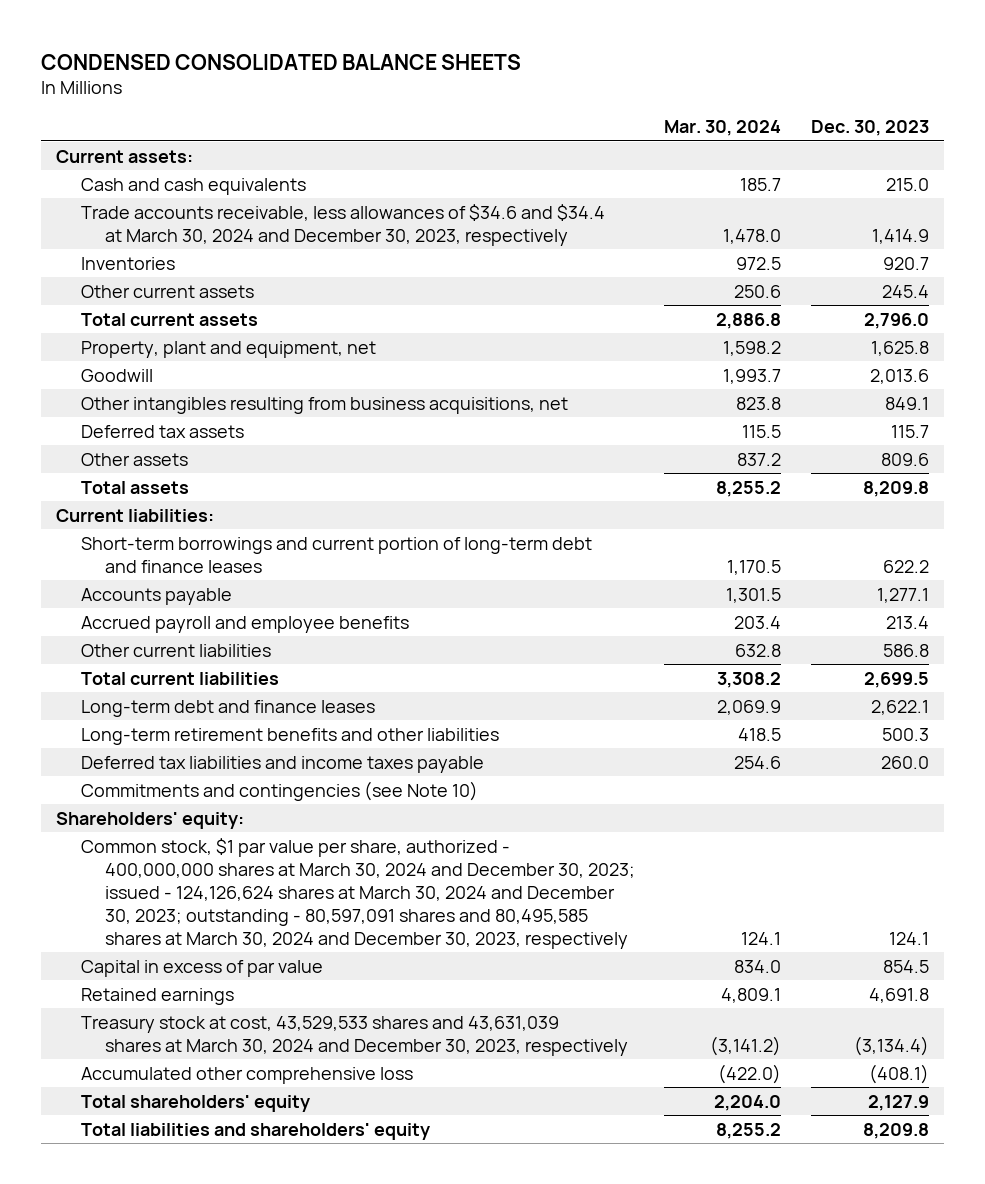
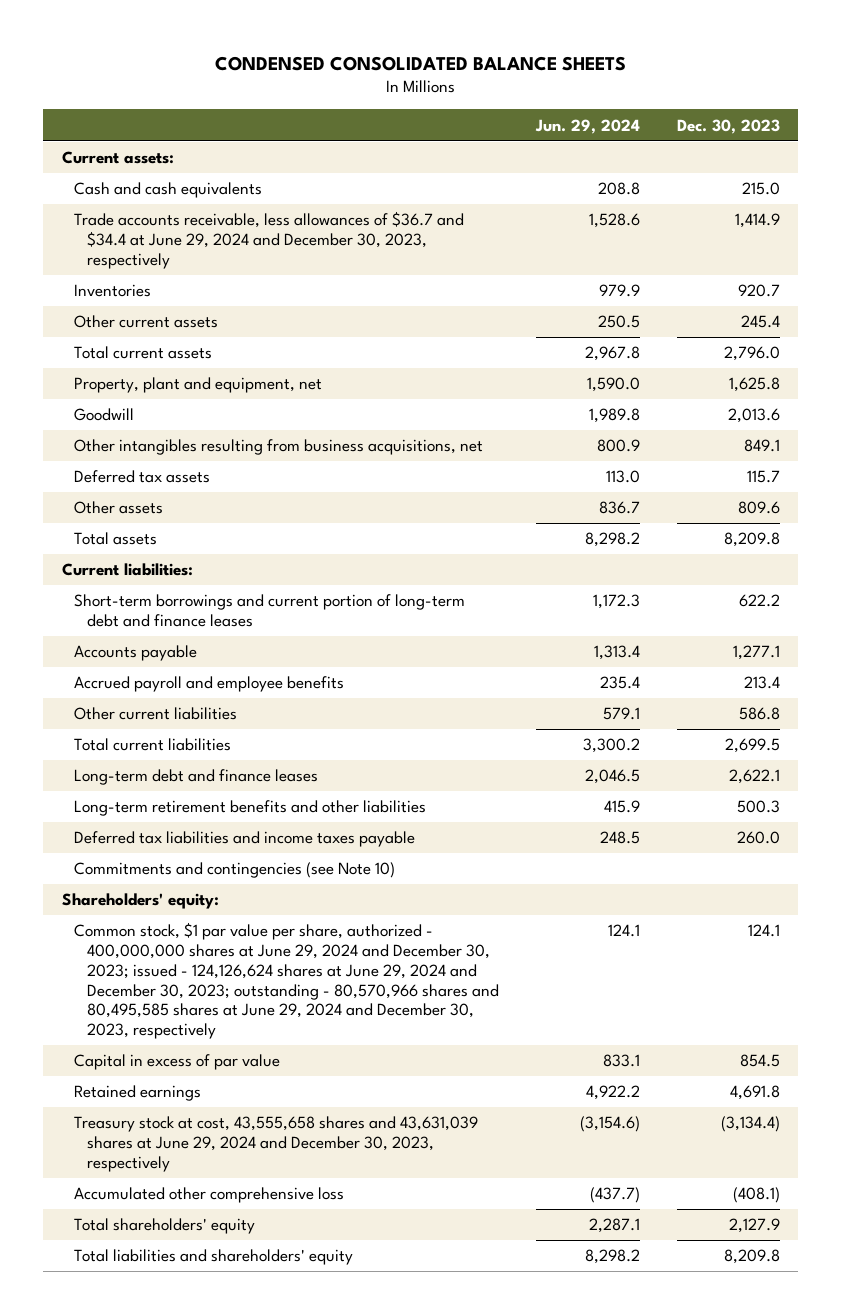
- | Mar. 30, 2024 | Dec. 30, 2023
+ | Jun. 29, 2024 | Dec. 30, 2023
- Trade accounts receivable, less allowances of $34.6 and $34.4 at March 30, 2024 and December 30, 2023, respectively | 1,478.0 | 1,414.9
+ Trade accounts receivable, less allowances of $36.7 and $34.4 at June 29, 2024 and December 30, 2023, respectively | 1,528.6 | 1,414.9
- Common stock, $1 par value per share, authorized - 400,000,000 shares at March 30, 2024 and December 30, 2023; issued - 124,126,624 shares at March 30, 2024 and December 30, 2023; outstanding - 80,597,091 shares and 80,495,585 shares at March 30, 2024 and December 30, 2023, respectively | 124.1 | 124.1
+ Common stock, $1 par value per share, authorized - 400,000,000 shares at June 29, 2024 and December 30, 2023; issued - 124,126,624 shares at June 29, 2024 and December 30, 2023; outstanding - 80,570,966 shares and 80,495,585 shares at June 29, 2024 and December 30, 2023, respectively | 124.1 | 124.1
- Treasury stock at cost, 43,529,533 shares and 43,631,039 shares at March 30, 2024 and December 30, 2023, respectively | (3,141.2) | (3,134.4)
+ Treasury stock at cost, 43,555,658 shares and 43,631,039 shares at June 29, 2024 and December 30, 2023, respectively | (3,154.6) | (3,134.4)

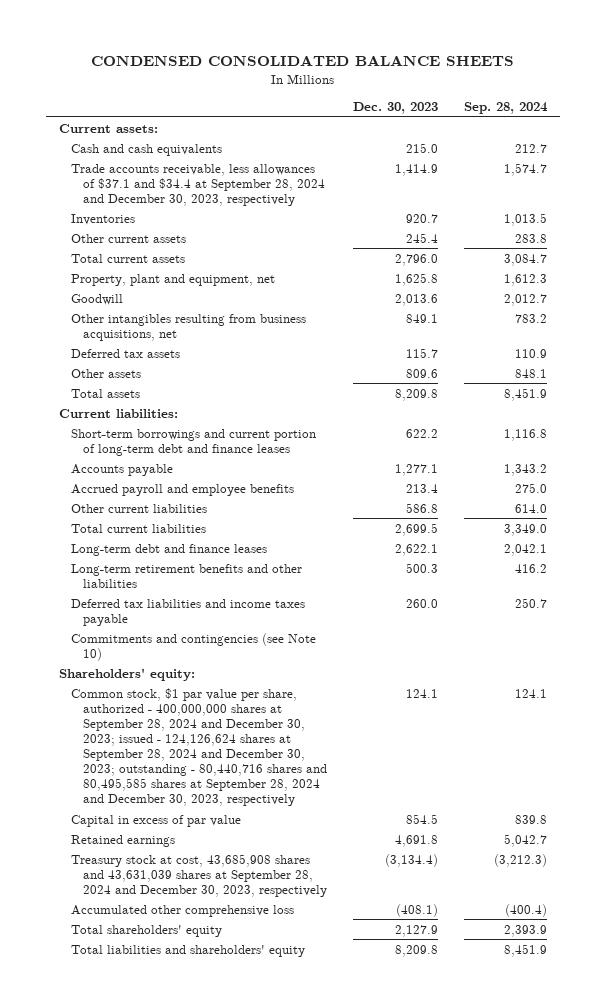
- | Jun. 29, 2024 | Dec. 30, 2023
+ | Dec. 30, 2023 | Sep. 28, 2024
- Trade accounts receivable, less allowances of $36.7 and $34.4 at June 29, 2024 and December 30, 2023, respectively | 1,528.6 | 1,414.9
+ Trade accounts receivable, less allowances of $37.1 and $34.4 at September 28, 2024 and December 30, 2023, respectively | 1,414.9 | 1,574.7
- Common stock, $1 par value per share, authorized - 400,000,000 shares at June 29, 2024 and December 30, 2023; issued - 124,126,624 shares at June 29, 2024 and December 30, 2023; outstanding - 80,570,966 shares and 80,495,585 shares at June 29, 2024 and December 30, 2023, respectively | 124.1 | 124.1
+ Common stock, $1 par value per share, authorized - 400,000,000 shares at September 28, 2024 and December 30, 2023; issued - 124,126,624 shares at September 28, 2024 and December 30, 2023; outstanding - 80,440,716 shares and 80,495,585 shares at September 28, 2024 and December 30, 2023, respectively | 124.1 | 124.1
- Treasury stock at cost, 43,555,658 shares and 43,631,039 shares at June 29, 2024 and December 30, 2023, respectively | (3,154.6) | (3,134.4)
+ Treasury stock at cost, 43,685,908 shares and 43,631,039 shares at September 28, 2024 and December 30, 2023, respectively | (3,134.4) | (3,212.3)

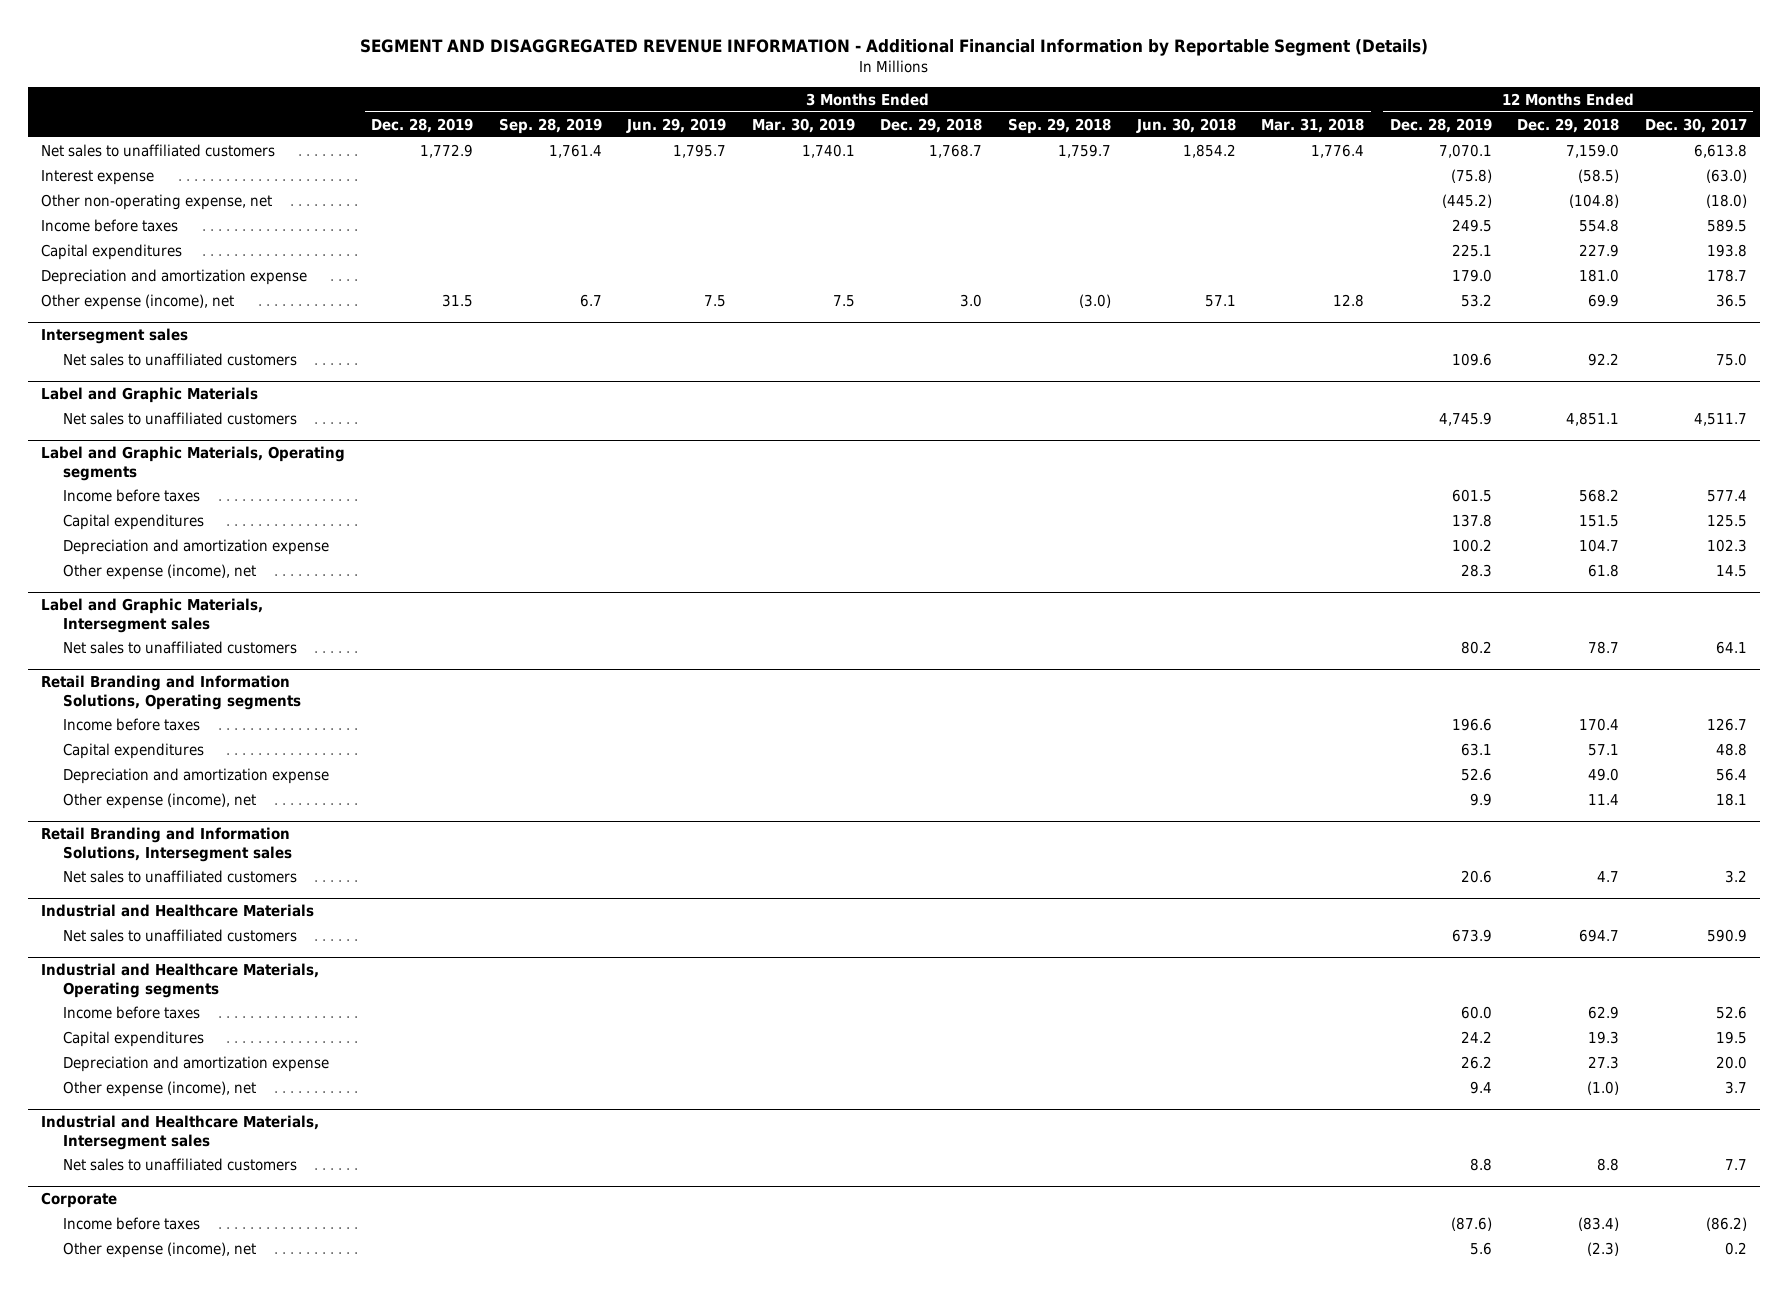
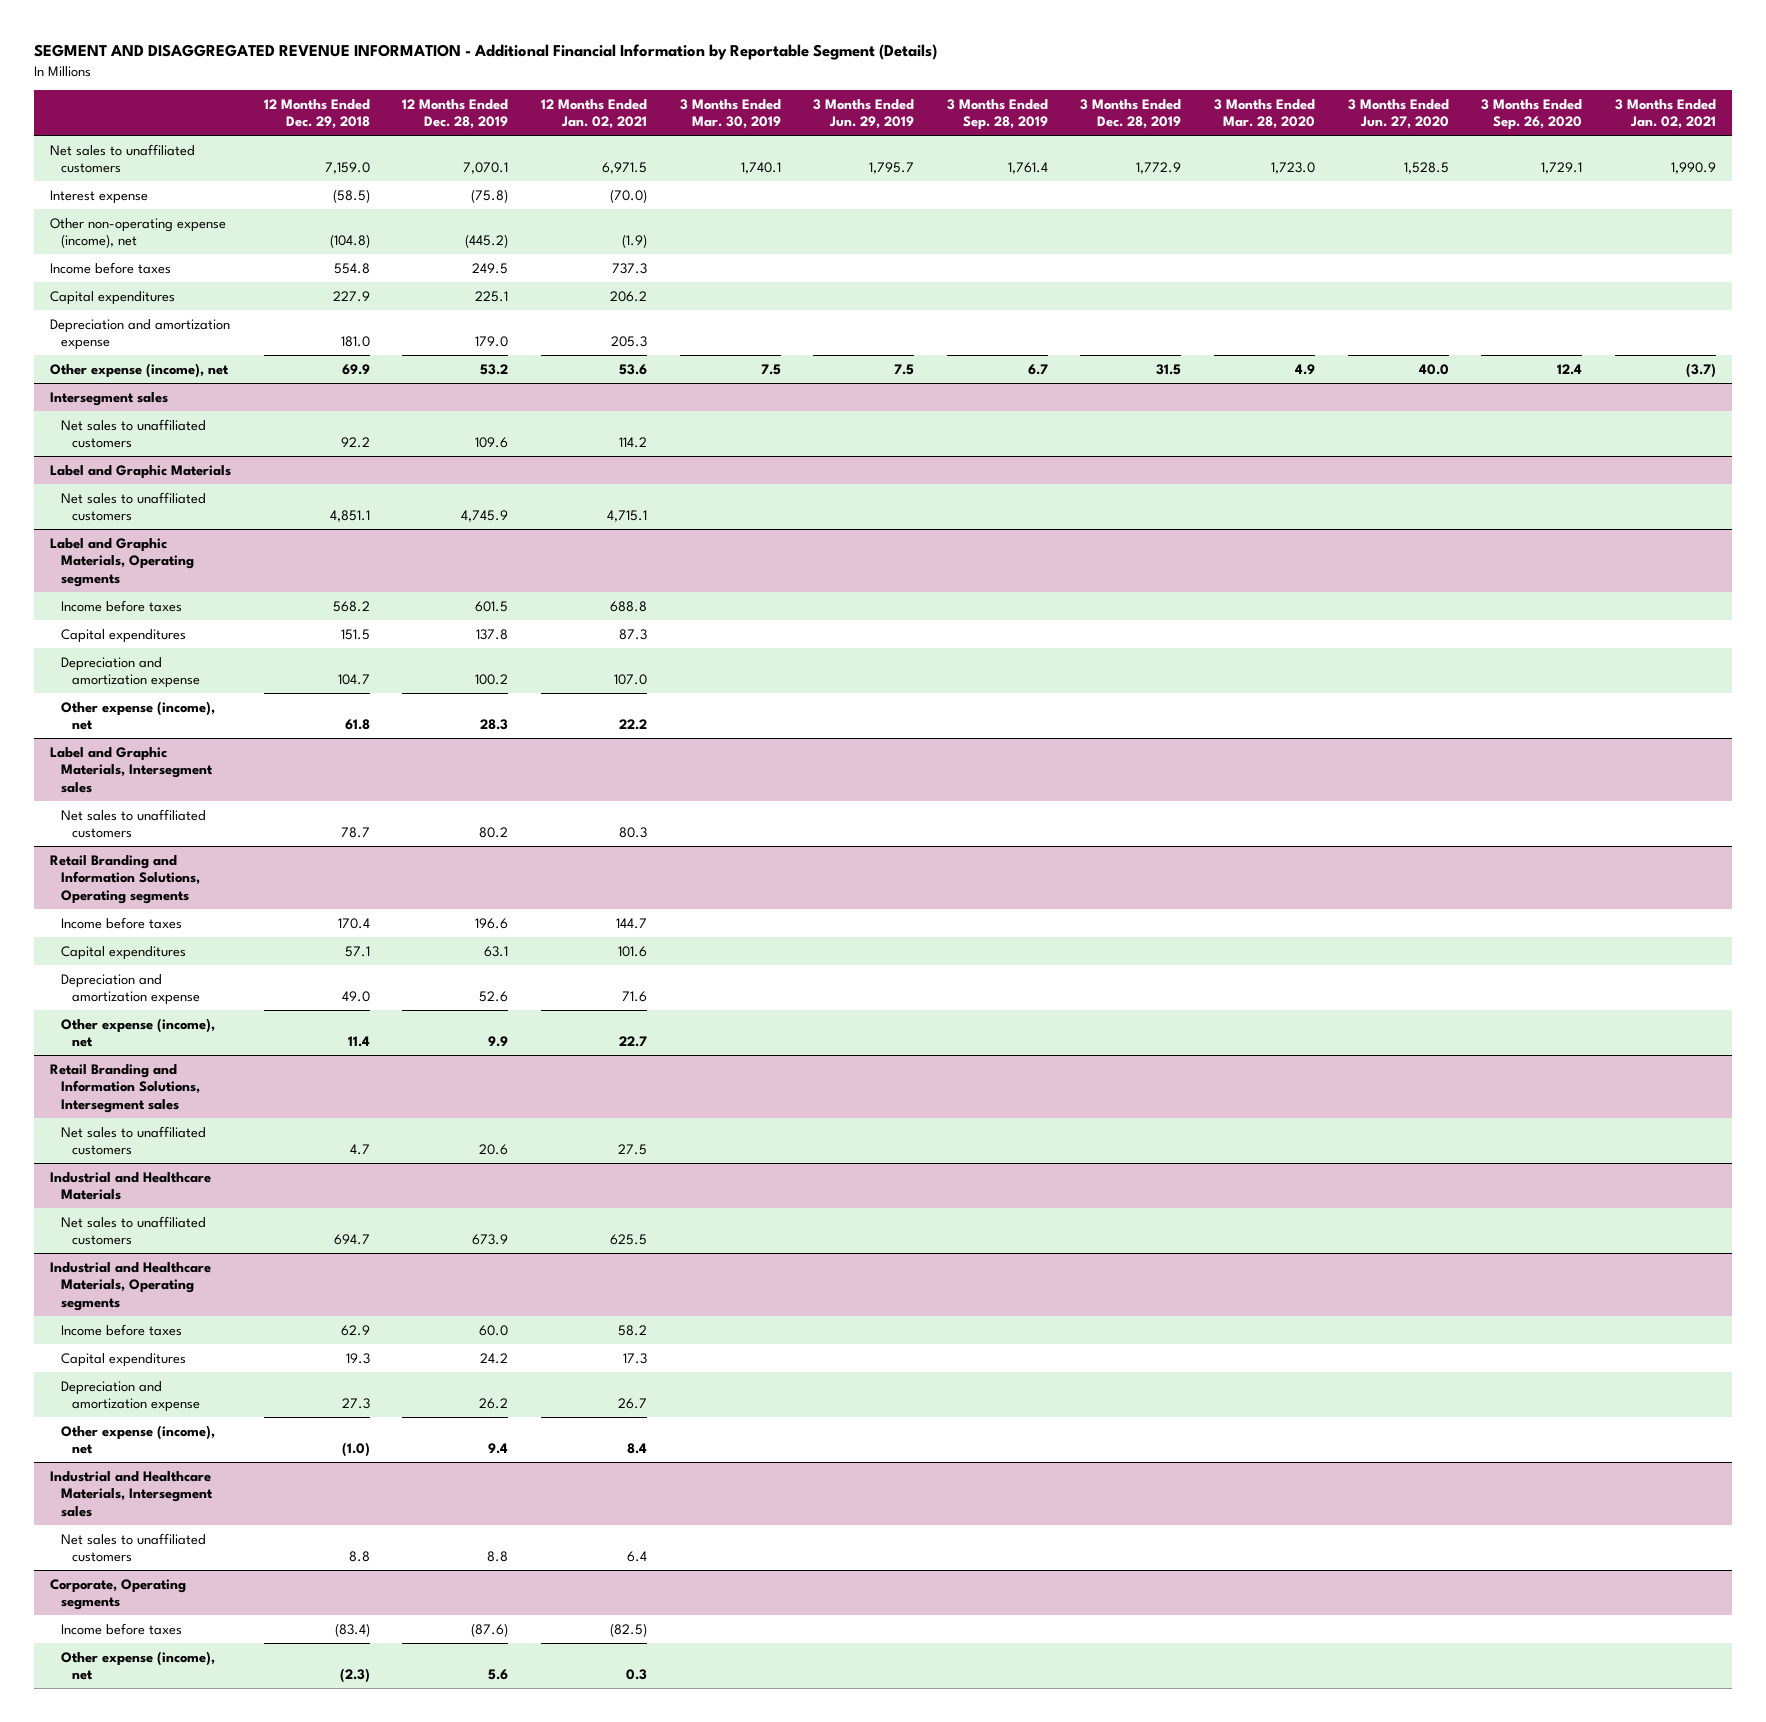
- | 3 Months Ended Dec. 28, 2019 | 3 Months Ended Sep. 28, 2019 | 3 Months Ended Jun. 29, 2019 | 3 Months Ended Mar. 30, 2019 | 3 Months Ended Dec. 29, 2018 | 3 Months Ended Sep. 29, 2018 | 3 Months Ended Jun. 30, 2018 | 3 Months Ended Mar. 31, 2018 | 12 Months Ended Dec. 28, 2019 | 12 Months Ended Dec. 29, 2018 | 12 Months Ended Dec. 30, 2017
+ | 12 Months Ended Dec. 29, 2018 | 12 Months Ended Dec. 28, 2019 | 12 Months Ended Jan. 02, 2021 | 3 Months Ended Mar. 30, 2019 | 3 Months Ended Jun. 29, 2019 | 3 Months Ended Sep. 28, 2019 | 3 Months Ended Dec. 28, 2019 | 3 Months Ended Mar. 28, 2020 | 3 Months Ended Jun. 27, 2020 | 3 Months Ended Sep. 26, 2020 | 3 Months Ended Jan. 02, 2021
- Other non-operating expense, net | | | | | | | | | (445.2) | (104.8) | (18.0)
+ Other non-operating expense (income), net | (104.8) | (445.2) | (1.9) | | | | | | | |
- Corporate
+ Corporate, Operating segments

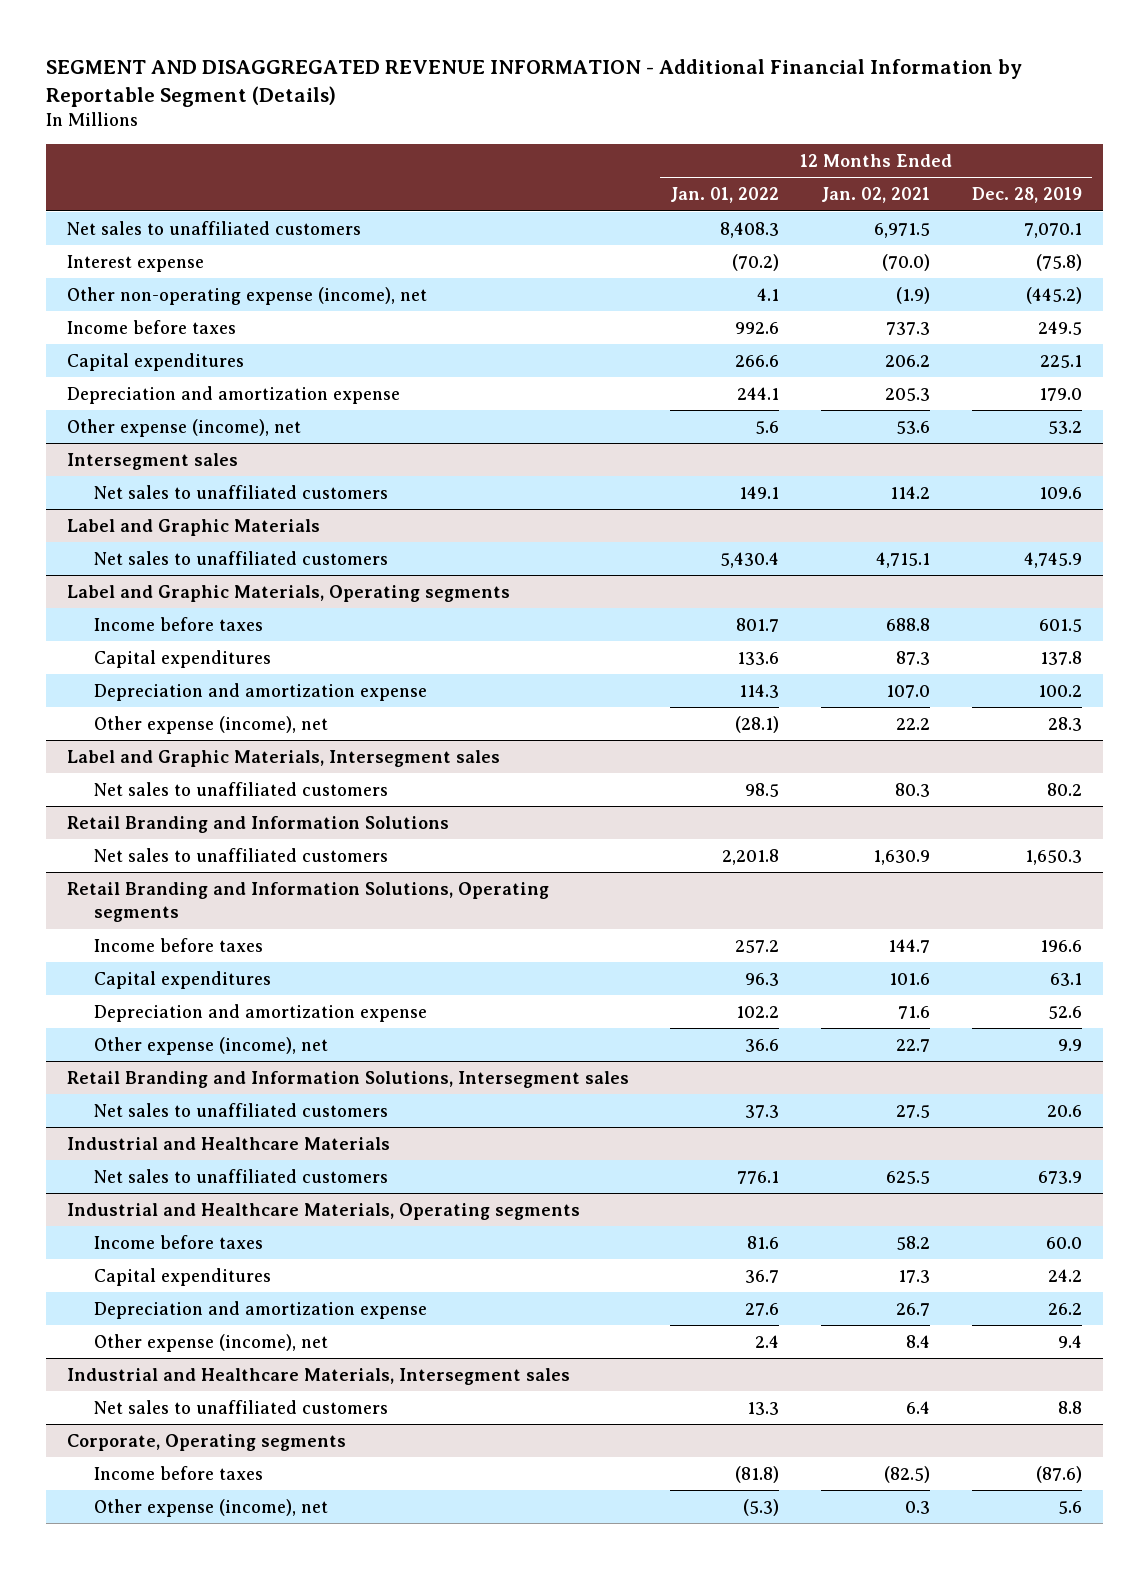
- | 12 Months Ended Dec. 29, 2018 | 12 Months Ended Dec. 28, 2019 | 12 Months Ended Jan. 02, 2021 | 3 Months Ended Mar. 30, 2019 | 3 Months Ended Jun. 29, 2019 | 3 Months Ended Sep. 28, 2019 | 3 Months Ended Dec. 28, 2019 | 3 Months Ended Mar. 28, 2020 | 3 Months Ended Jun. 27, 2020 | 3 Months Ended Sep. 26, 2020 | 3 Months Ended Jan. 02, 2021
+ | 12 Months Ended Jan. 01, 2022 | 12 Months Ended Jan. 02, 2021 | 12 Months Ended Dec. 28, 2019
+ Retail Branding and Information Solutions
+ Net sales to unaffiliated customers | 2,201.8 | 1,630.9 | 1,650.3

